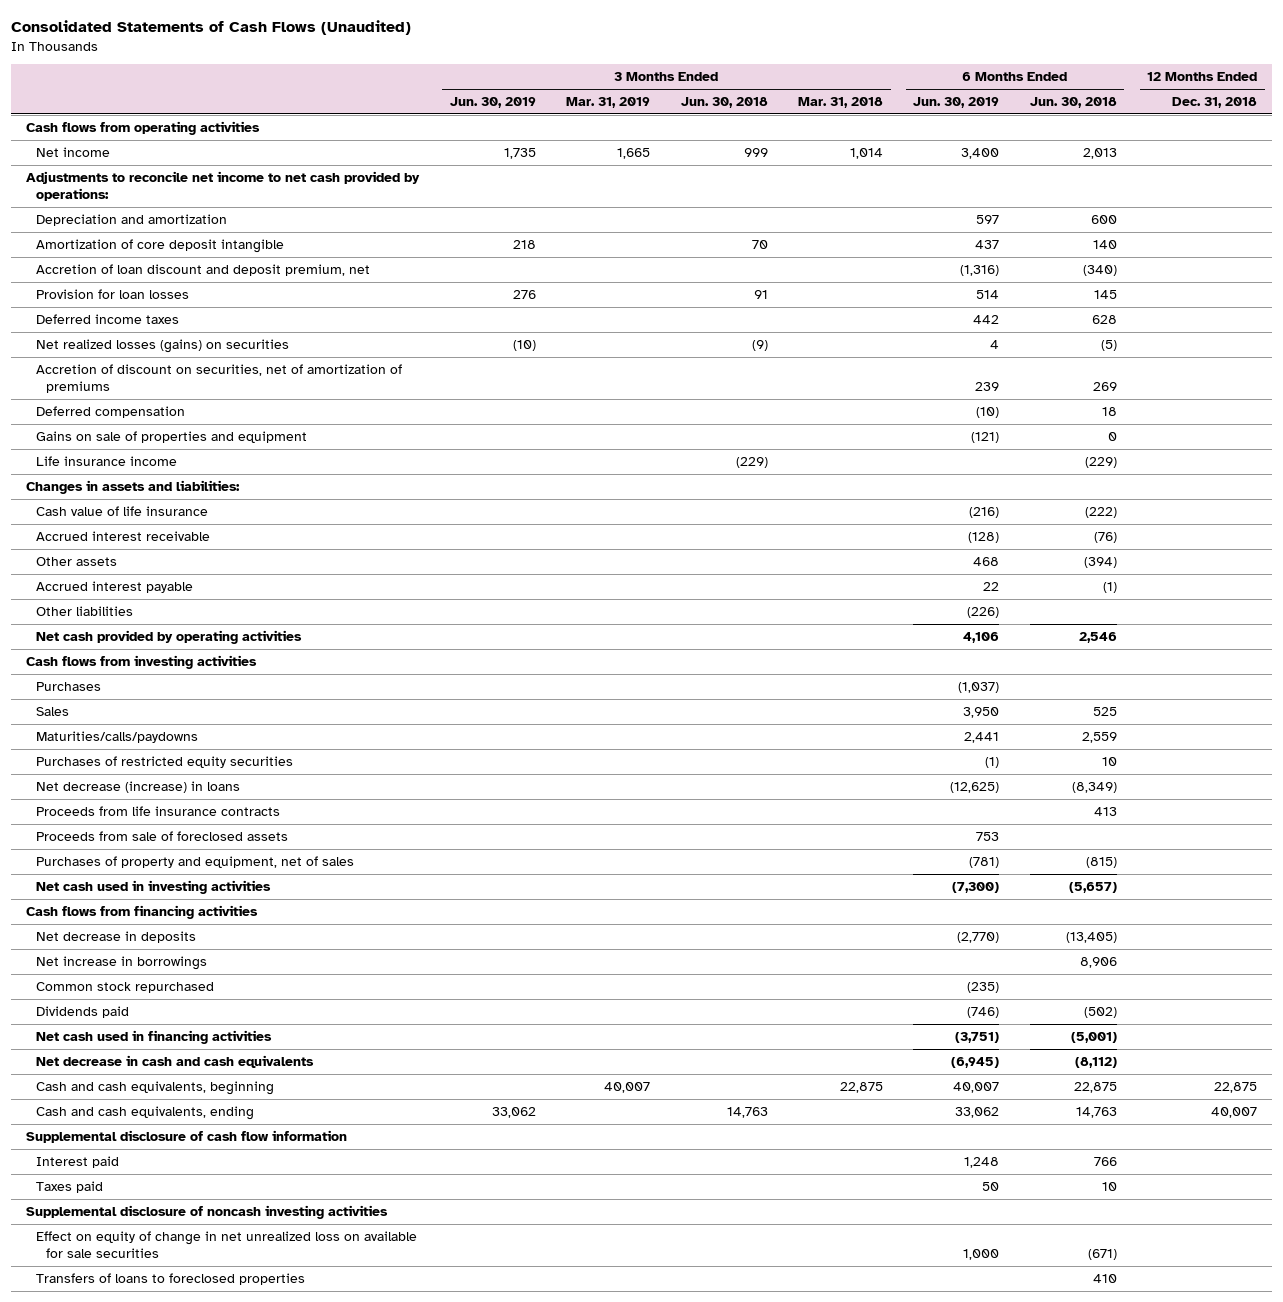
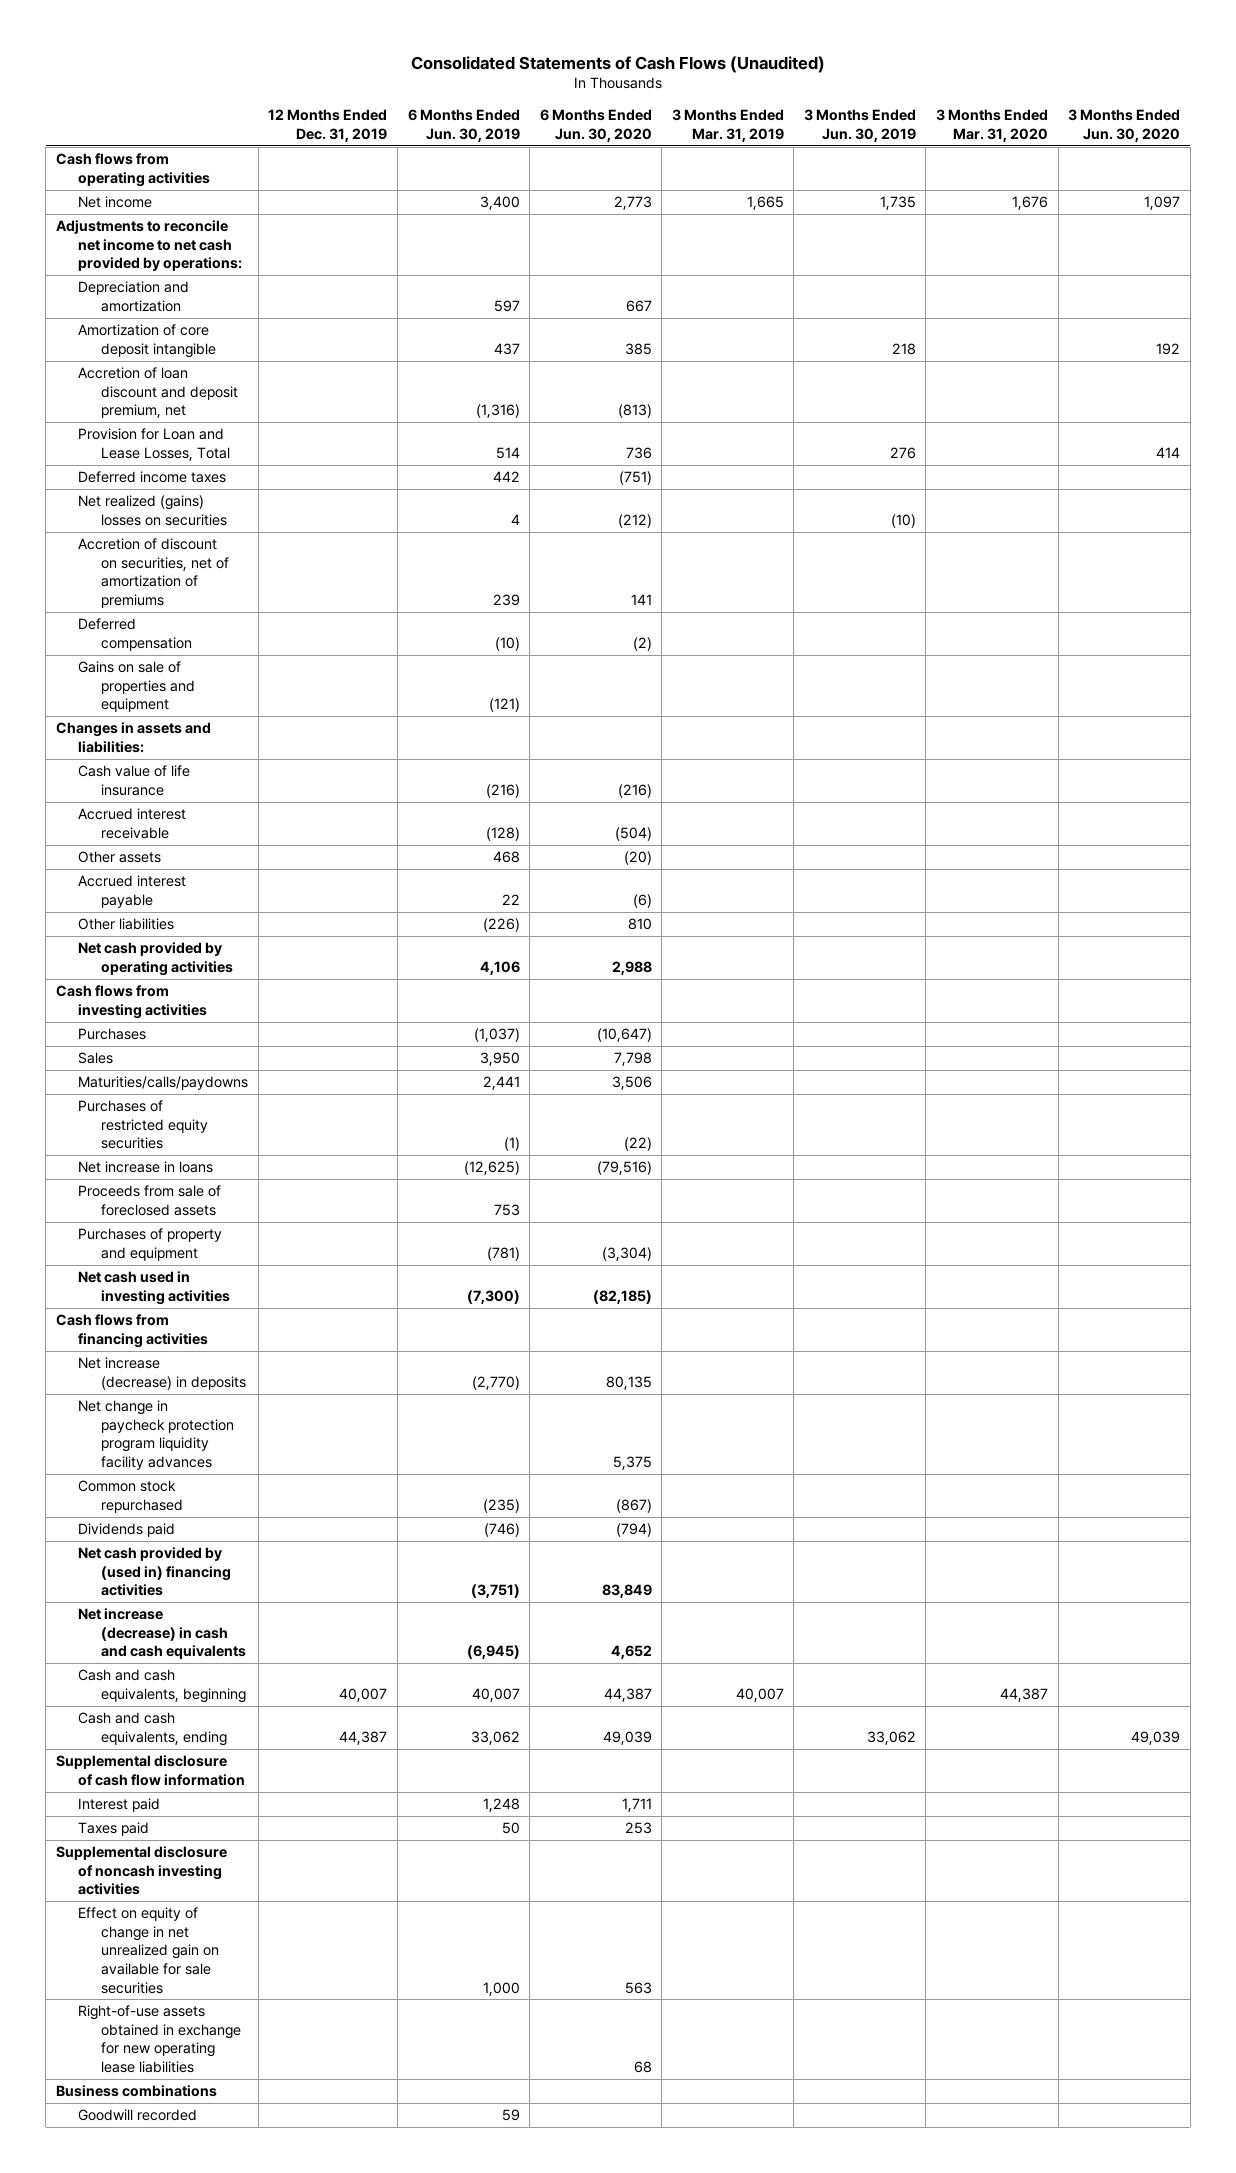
- | 3 Months Ended Jun. 30, 2019 | 3 Months Ended Mar. 31, 2019 | 3 Months Ended Jun. 30, 2018 | 3 Months Ended Mar. 31, 2018 | 6 Months Ended Jun. 30, 2019 | 6 Months Ended Jun. 30, 2018 | 12 Months Ended Dec. 31, 2018
+ | 12 Months Ended Dec. 31, 2019 | 6 Months Ended Jun. 30, 2019 | 6 Months Ended Jun. 30, 2020 | 3 Months Ended Mar. 31, 2019 | 3 Months Ended Jun. 30, 2019 | 3 Months Ended Mar. 31, 2020 | 3 Months Ended Jun. 30, 2020
- Provision for loan losses | 276 | | 91 | | 514 | 145 |
+ Provision for Loan and Lease Losses, Total | | 514 | 736 | | 276 | | 414
- Net realized losses (gains) on securities | (10) | | (9) | | 4 | (5) |
+ Net realized (gains) losses on securities | | 4 | (212) | | (10) | |
- Life insurance income | | | (229) | | | (229) |
- Net decrease (increase) in loans | | | | | (12,625) | (8,349) |
- Proceeds from life insurance contracts | | | | | | 413 |
+ Net increase in loans | | (12,625) | (79,516) | | | |
- Purchases of property and equipment, net of sales | | | | | (781) | (815) |
+ Purchases of property and equipment | | (781) | (3,304) | | | |
- Net decrease in deposits | | | | | (2,770) | (13,405) |
- Net increase in borrowings | | | | | | 8,906 |
+ Net increase (decrease) in deposits | | (2,770) | 80,135 | | | |
+ Net change in paycheck protection program liquidity facility advances | | | 5,375 | | | |
- Net cash used in financing activities | | | | | (3,751) | (5,001) |
- Net decrease in cash and cash equivalents | | | | | (6,945) | (8,112) |
+ Net cash provided by (used in) financing activities | | (3,751) | 83,849 | | | |
+ Net increase (decrease) in cash and cash equivalents | | (6,945) | 4,652 | | | |
- Effect on equity of change in net unrealized loss on available for sale securities | | | | | 1,000 | (671) |
- Transfers of loans to foreclosed properties | | | | | | 410 |
+ Effect on equity of change in net unrealized gain on available for sale securities | | 1,000 | 563 | | | |
+ Right-of-use assets obtained in exchange for new operating lease liabilities | | | 68 | | | |
+ Business combinations
+ Goodwill recorded | | 59 | | | | |

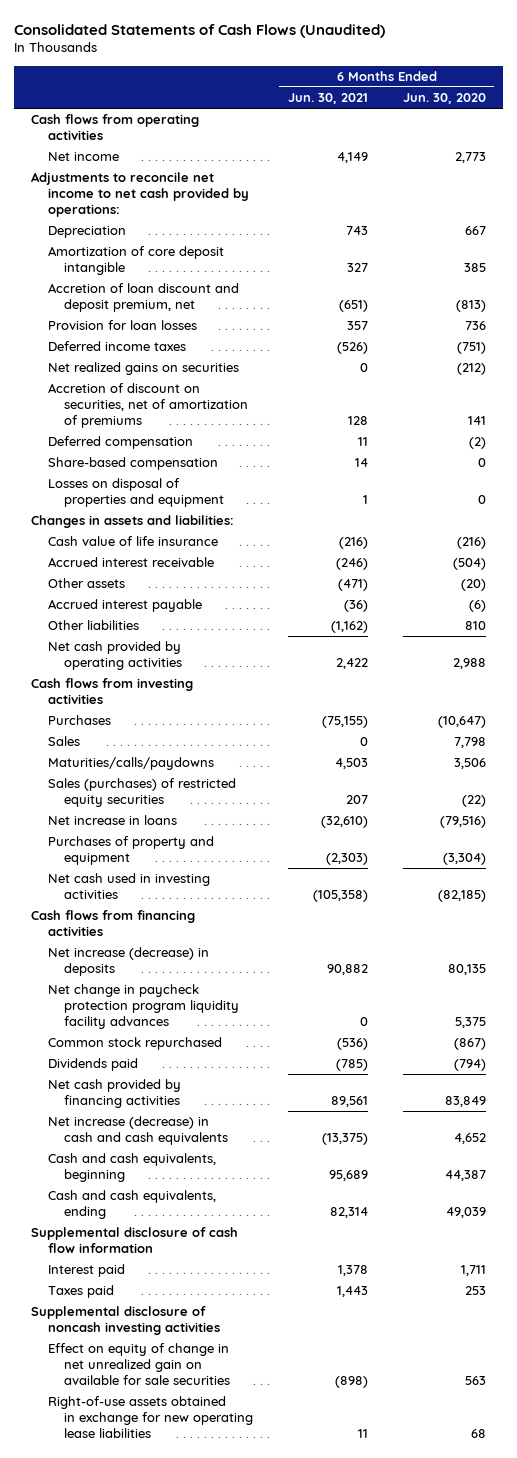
- | 12 Months Ended Dec. 31, 2019 | 6 Months Ended Jun. 30, 2019 | 6 Months Ended Jun. 30, 2020 | 3 Months Ended Mar. 31, 2019 | 3 Months Ended Jun. 30, 2019 | 3 Months Ended Mar. 31, 2020 | 3 Months Ended Jun. 30, 2020
+ | 6 Months Ended Jun. 30, 2021 | 6 Months Ended Jun. 30, 2020
- Depreciation and amortization | | 597 | 667 | | | |
+ Depreciation | 743 | 667
- Provision for Loan and Lease Losses, Total | | 514 | 736 | | 276 | | 414
+ Provision for loan losses | 357 | 736
- Net realized (gains) losses on securities | | 4 | (212) | | (10) | |
+ Net realized gains on securities | 0 | (212)
- Gains on sale of properties and equipment | | (121) | | | | |
+ Share-based compensation | 14 | 0
+ Losses on disposal of properties and equipment | 1 | 0
- Purchases of restricted equity securities | | (1) | (22) | | | |
+ Sales (purchases) of restricted equity securities | 207 | (22)
- Proceeds from sale of foreclosed assets | | 753 | | | | |
- Net cash provided by (used in) financing activities | | (3,751) | 83,849 | | | |
+ Net cash provided by financing activities | 89,561 | 83,849
- Business combinations
- Goodwill recorded | | 59 | | | | |

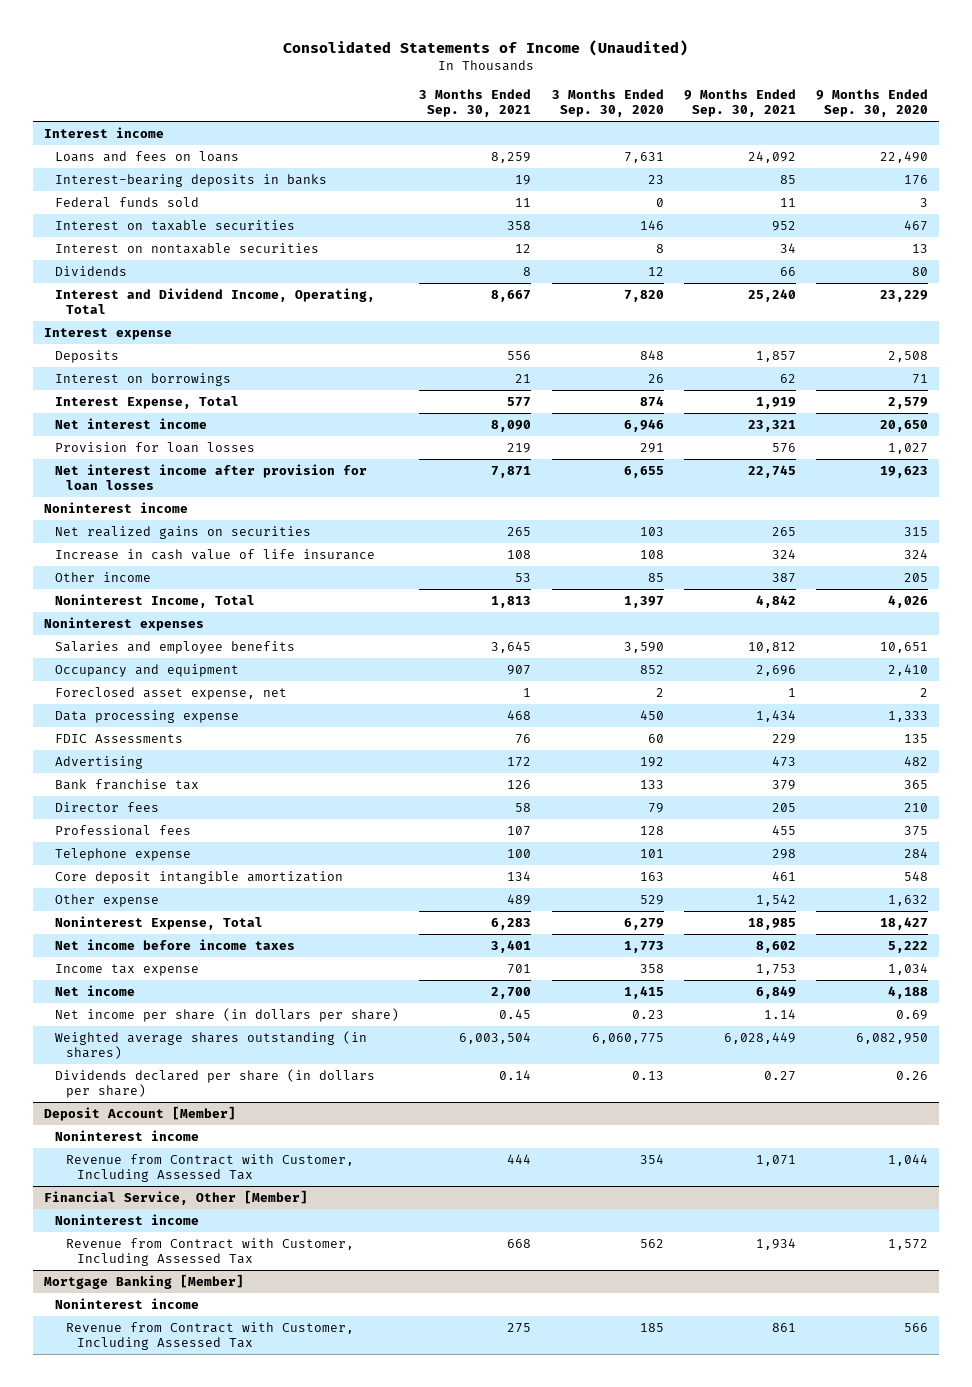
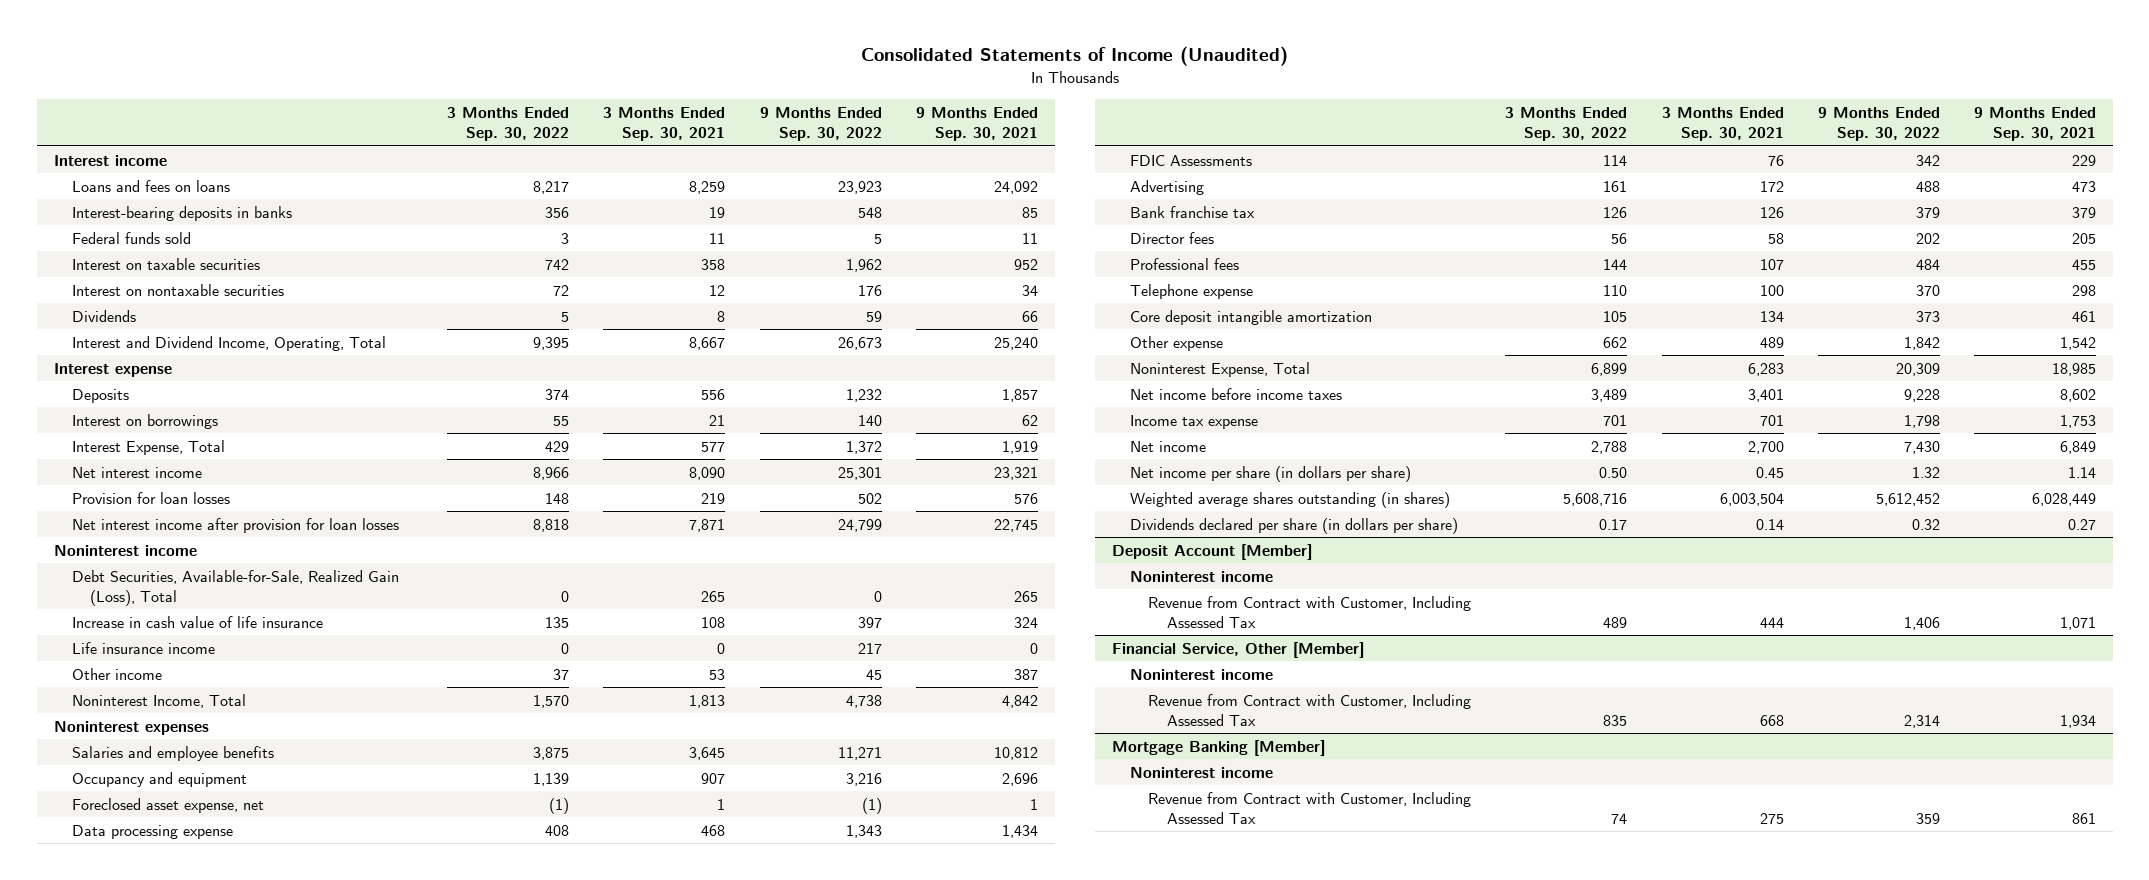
- | 3 Months Ended Sep. 30, 2021 | 3 Months Ended Sep. 30, 2020 | 9 Months Ended Sep. 30, 2021 | 9 Months Ended Sep. 30, 2020
+ | 3 Months Ended Sep. 30, 2022 | 3 Months Ended Sep. 30, 2021 | 9 Months Ended Sep. 30, 2022 | 9 Months Ended Sep. 30, 2021
- Net realized gains on securities | 265 | 103 | 265 | 315
+ Debt Securities, Available-for-Sale, Realized Gain (Loss), Total | 0 | 265 | 0 | 265
+ Life insurance income | 0 | 0 | 217 | 0

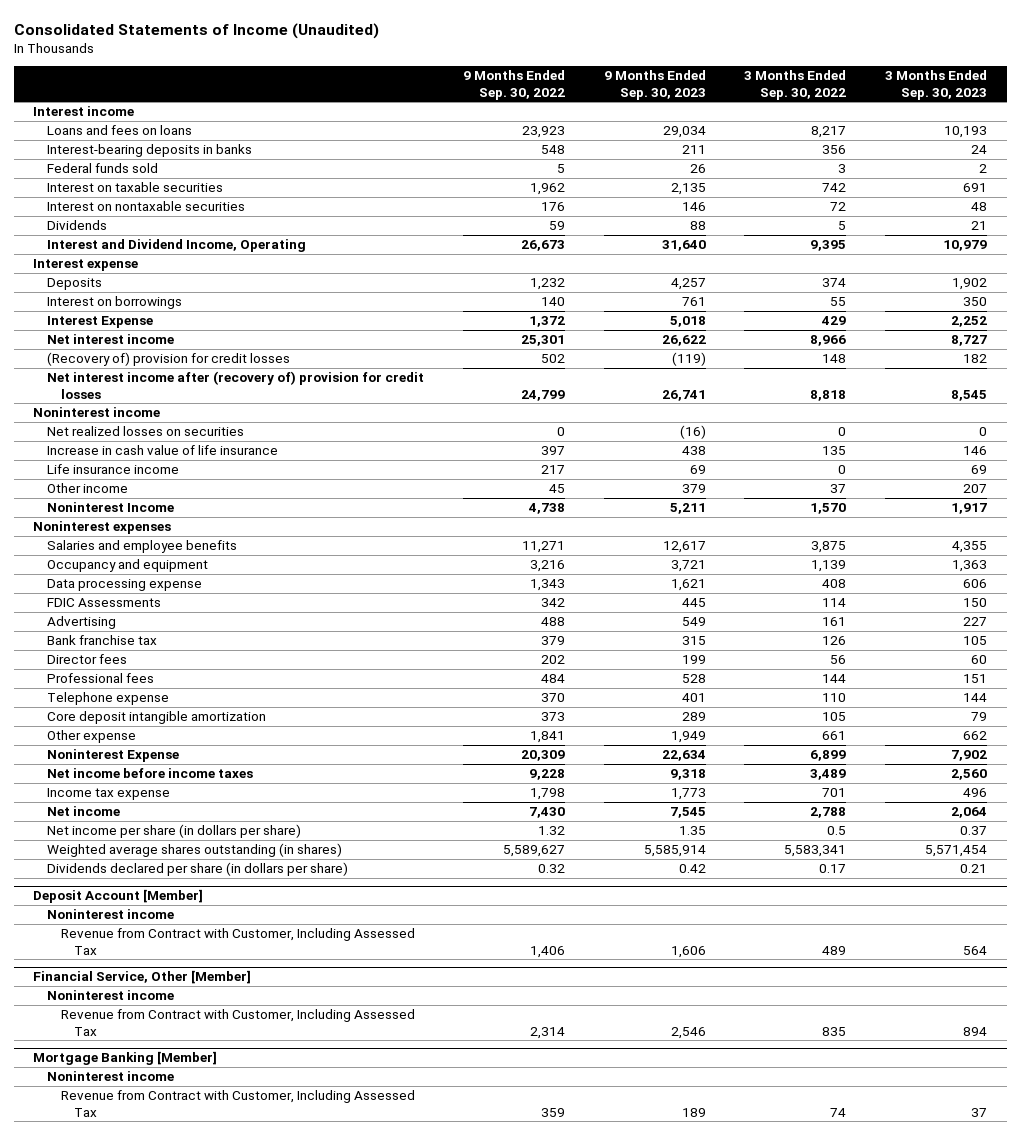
- | 3 Months Ended Sep. 30, 2022 | 3 Months Ended Sep. 30, 2021 | 9 Months Ended Sep. 30, 2022 | 9 Months Ended Sep. 30, 2021
+ | 9 Months Ended Sep. 30, 2022 | 9 Months Ended Sep. 30, 2023 | 3 Months Ended Sep. 30, 2022 | 3 Months Ended Sep. 30, 2023
- Interest and Dividend Income, Operating, Total | 9,395 | 8,667 | 26,673 | 25,240
+ Interest and Dividend Income, Operating | 26,673 | 31,640 | 9,395 | 10,979
- Interest Expense, Total | 429 | 577 | 1,372 | 1,919
+ Interest Expense | 1,372 | 5,018 | 429 | 2,252
- Provision for loan losses | 148 | 219 | 502 | 576
- Net interest income after provision for loan losses | 8,818 | 7,871 | 24,799 | 22,745
+ (Recovery of) provision for credit losses | 502 | (119) | 148 | 182
+ Net interest income after (recovery of) provision for credit losses | 24,799 | 26,741 | 8,818 | 8,545
- Debt Securities, Available-for-Sale, Realized Gain (Loss), Total | 0 | 265 | 0 | 265
+ Net realized losses on securities | 0 | (16) | 0 | 0
- Noninterest Income, Total | 1,570 | 1,813 | 4,738 | 4,842
+ Noninterest Income | 4,738 | 5,211 | 1,570 | 1,917
- Foreclosed asset expense, net | (1) | 1 | (1) | 1
- Other expense | 662 | 489 | 1,842 | 1,542
- Noninterest Expense, Total | 6,899 | 6,283 | 20,309 | 18,985
+ Other expense | 1,841 | 1,949 | 661 | 662
+ Noninterest Expense | 20,309 | 22,634 | 6,899 | 7,902
- Net income per share (in dollars per share) | 0.50 | 0.45 | 1.32 | 1.14
- Weighted average shares outstanding (in shares) | 5,608,716 | 6,003,504 | 5,612,452 | 6,028,449
+ Net income per share (in dollars per share) | 1.32 | 1.35 | 0.5 | 0.37
+ Weighted average shares outstanding (in shares) | 5,589,627 | 5,585,914 | 5,583,341 | 5,571,454

